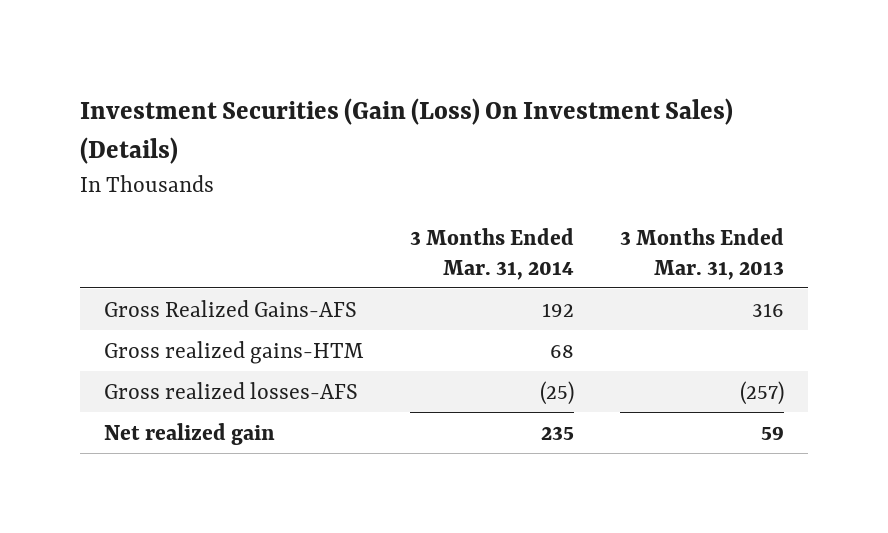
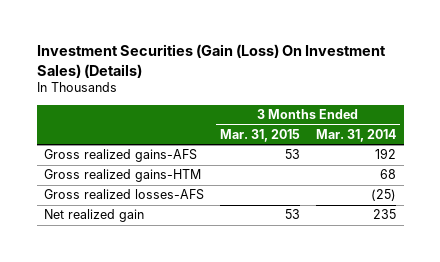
- | 3 Months Ended Mar. 31, 2014 | 3 Months Ended Mar. 31, 2013
+ | 3 Months Ended Mar. 31, 2015 | 3 Months Ended Mar. 31, 2014
- Gross Realized Gains-AFS | 192 | 316
+ Gross realized gains-AFS | 53 | 192

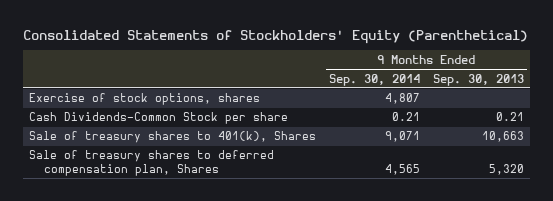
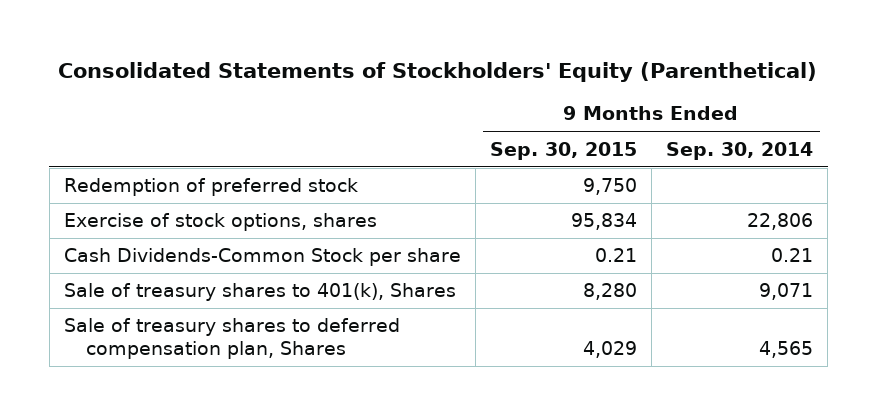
- | 9 Months Ended Sep. 30, 2014 | 9 Months Ended Sep. 30, 2013
+ | 9 Months Ended Sep. 30, 2015 | 9 Months Ended Sep. 30, 2014
- Exercise of stock options, shares | 4,807 |
+ Redemption of preferred stock | 9,750 |
+ Exercise of stock options, shares | 95,834 | 22,806

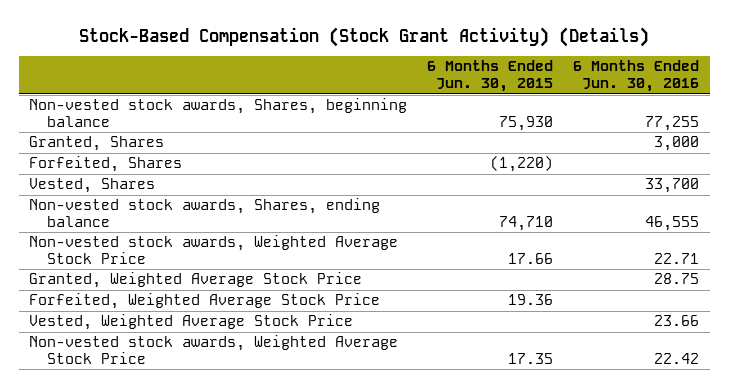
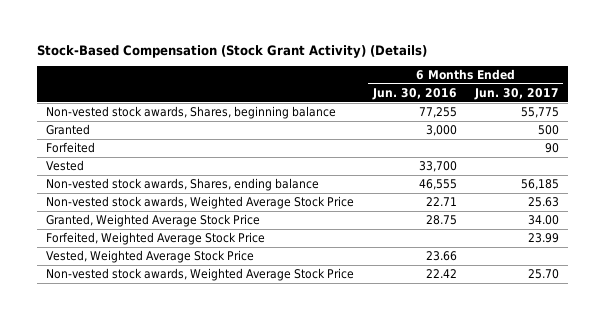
- | 6 Months Ended Jun. 30, 2015 | 6 Months Ended Jun. 30, 2016
+ | 6 Months Ended Jun. 30, 2016 | 6 Months Ended Jun. 30, 2017
- Granted, Shares | | 3,000
- Forfeited, Shares | (1,220) |
- Vested, Shares | | 33,700
+ Granted | 3,000 | 500
+ Forfeited | | 90
+ Vested | 33,700 |

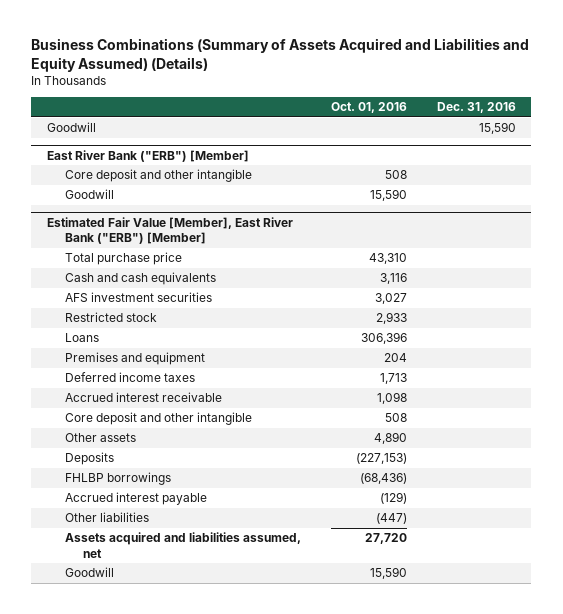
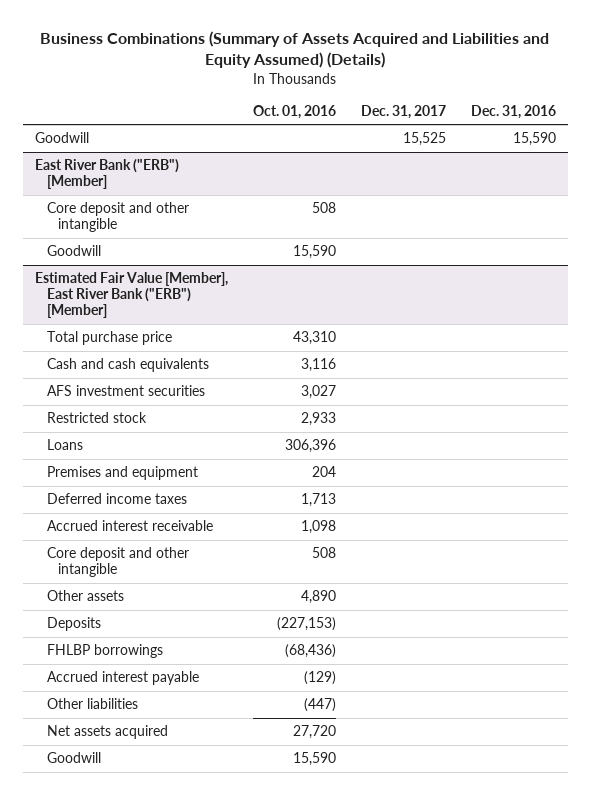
- | Oct. 01, 2016 | Dec. 31, 2016
+ | Oct. 01, 2016 | Dec. 31, 2017 | Dec. 31, 2016
@ Estimated Fair Value [Member], East River Bank ("ERB") [Member]
- Assets acquired and liabilities assumed, net | 27,720 |
+ Net assets acquired | 27,720 | |

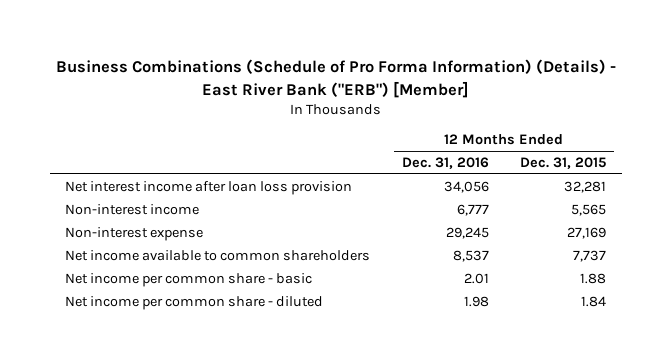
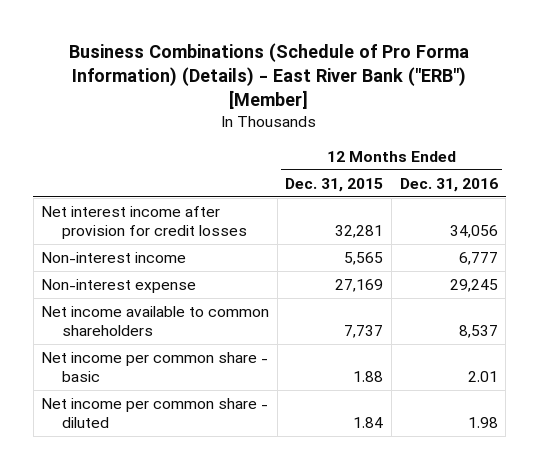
- | 12 Months Ended Dec. 31, 2016 | 12 Months Ended Dec. 31, 2015
+ | 12 Months Ended Dec. 31, 2015 | 12 Months Ended Dec. 31, 2016
- Net interest income after loan loss provision | 34,056 | 32,281
+ Net interest income after provision for credit losses | 32,281 | 34,056

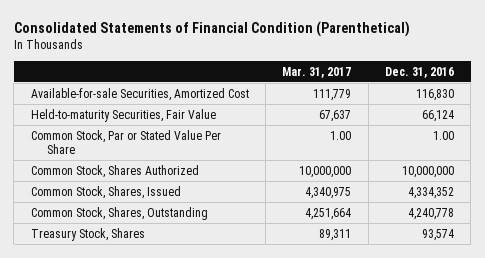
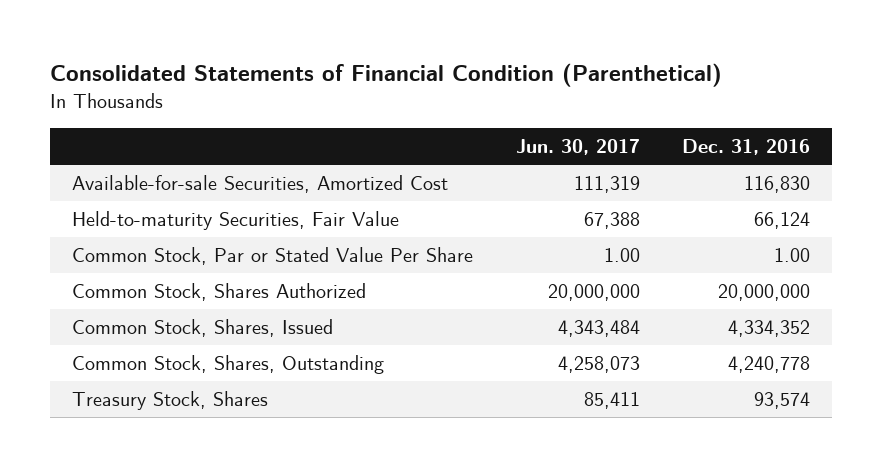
- | Mar. 31, 2017 | Dec. 31, 2016
+ | Jun. 30, 2017 | Dec. 31, 2016
- Common Stock, Shares Authorized | 10,000,000 | 10,000,000
+ Common Stock, Shares Authorized | 20,000,000 | 20,000,000

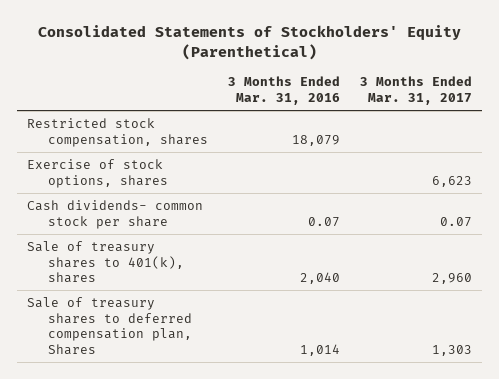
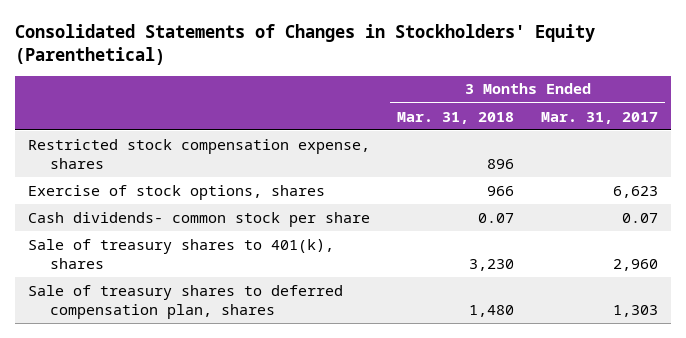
- Consolidated Statements of Stockholders' Equity (Parenthetical)
+ Consolidated Statements of Changes in Stockholders' Equity (Parenthetical)
- | 3 Months Ended Mar. 31, 2016 | 3 Months Ended Mar. 31, 2017
+ | 3 Months Ended Mar. 31, 2018 | 3 Months Ended Mar. 31, 2017
- Restricted stock compensation, shares | 18,079 |
+ Restricted stock compensation expense, shares | 896 |
- Sale of treasury shares to deferred compensation plan, Shares | 1,014 | 1,303
+ Sale of treasury shares to deferred compensation plan, shares | 1,480 | 1,303

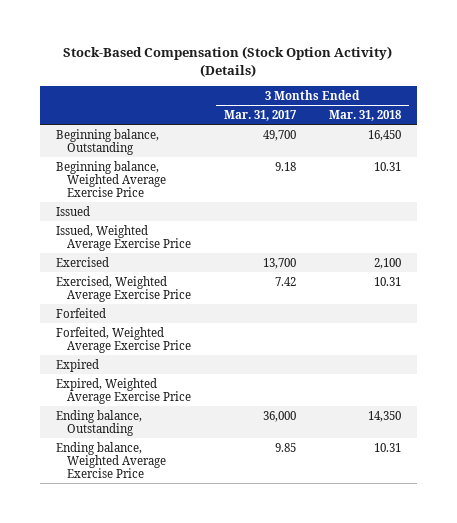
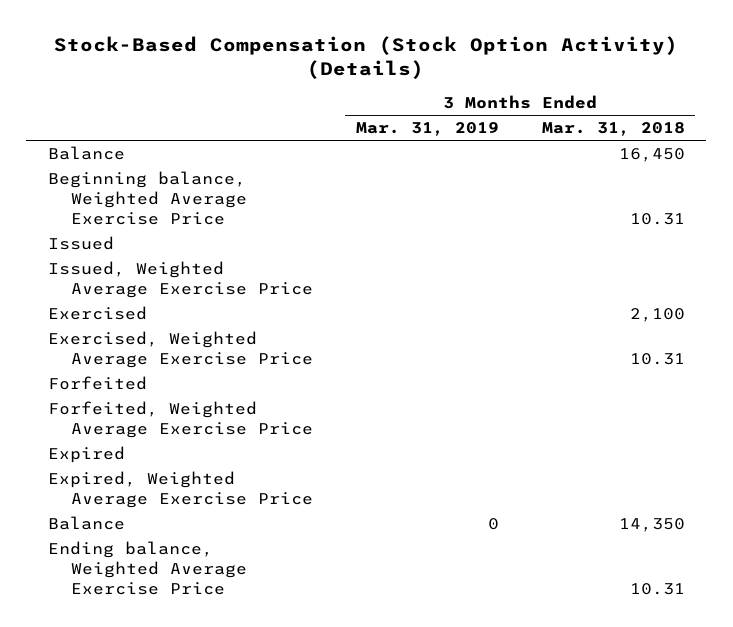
- | 3 Months Ended Mar. 31, 2017 | 3 Months Ended Mar. 31, 2018
+ | 3 Months Ended Mar. 31, 2019 | 3 Months Ended Mar. 31, 2018
- Beginning balance, Outstanding | 49,700 | 16,450
+ Balance | | 16,450
- Ending balance, Outstanding | 36,000 | 14,350
+ Balance | 0 | 14,350

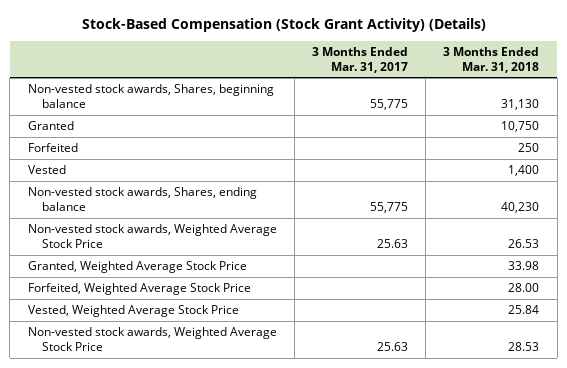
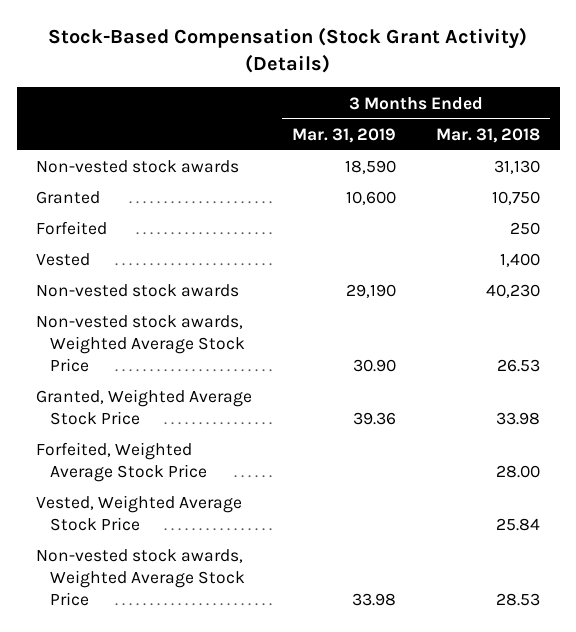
- | 3 Months Ended Mar. 31, 2017 | 3 Months Ended Mar. 31, 2018
+ | 3 Months Ended Mar. 31, 2019 | 3 Months Ended Mar. 31, 2018
- Non-vested stock awards, Shares, beginning balance | 55,775 | 31,130
+ Non-vested stock awards | 18,590 | 31,130
- Non-vested stock awards, Shares, ending balance | 55,775 | 40,230
+ Non-vested stock awards | 29,190 | 40,230

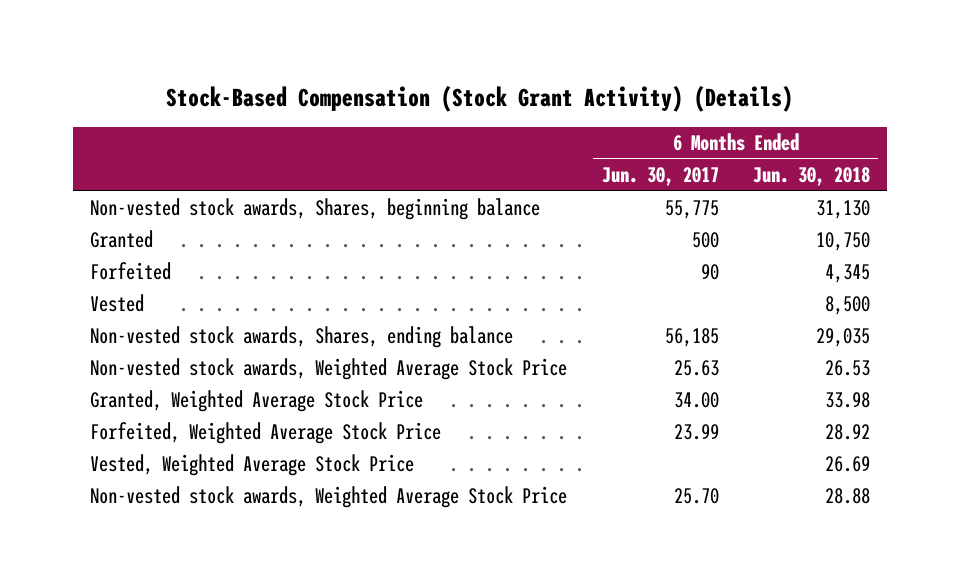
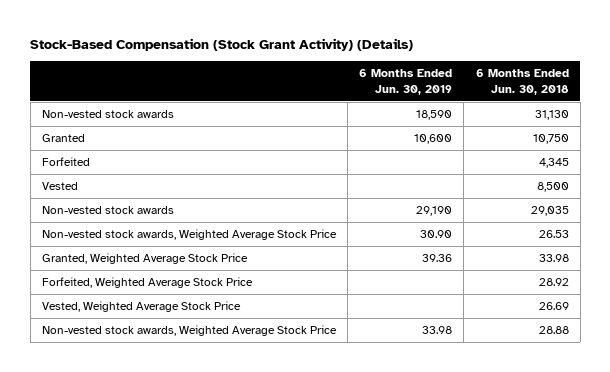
- | 6 Months Ended Jun. 30, 2017 | 6 Months Ended Jun. 30, 2018
+ | 6 Months Ended Jun. 30, 2019 | 6 Months Ended Jun. 30, 2018
- Non-vested stock awards, Shares, beginning balance | 55,775 | 31,130
+ Non-vested stock awards | 18,590 | 31,130
- Non-vested stock awards, Shares, ending balance | 56,185 | 29,035
+ Non-vested stock awards | 29,190 | 29,035

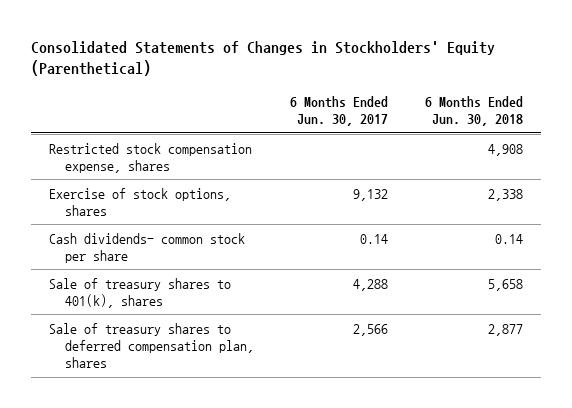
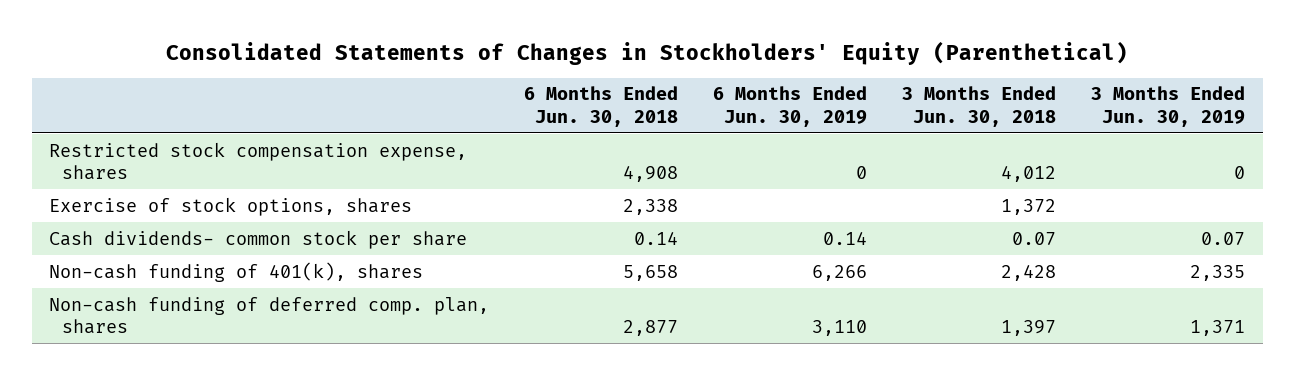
- | 6 Months Ended Jun. 30, 2017 | 6 Months Ended Jun. 30, 2018
+ | 6 Months Ended Jun. 30, 2018 | 6 Months Ended Jun. 30, 2019 | 3 Months Ended Jun. 30, 2018 | 3 Months Ended Jun. 30, 2019
- Sale of treasury shares to 401(k), shares | 4,288 | 5,658
- Sale of treasury shares to deferred compensation plan, shares | 2,566 | 2,877
+ Non-cash funding of 401(k), shares | 5,658 | 6,266 | 2,428 | 2,335
+ Non-cash funding of deferred comp. plan, shares | 2,877 | 3,110 | 1,397 | 1,371

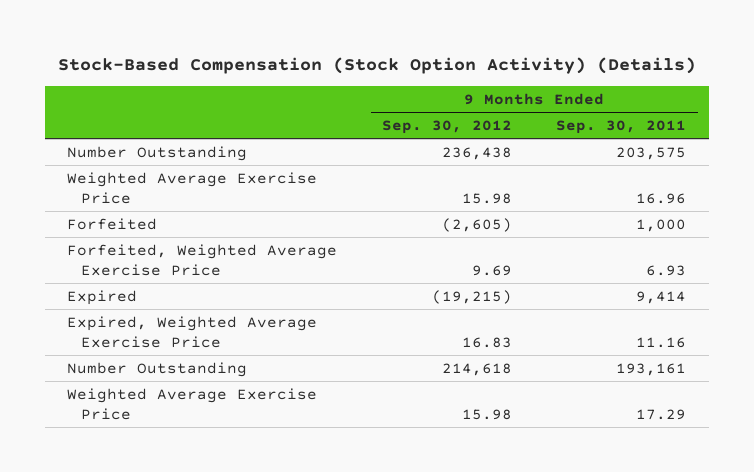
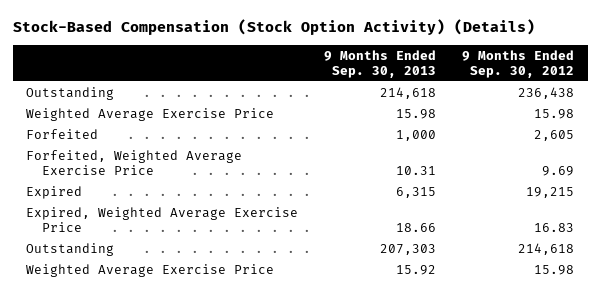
- | 9 Months Ended Sep. 30, 2012 | 9 Months Ended Sep. 30, 2011
+ | 9 Months Ended Sep. 30, 2013 | 9 Months Ended Sep. 30, 2012
- Number Outstanding | 236,438 | 203,575
+ Outstanding | 214,618 | 236,438
- Forfeited | (2,605) | 1,000
+ Forfeited | 1,000 | 2,605
- Expired | (19,215) | 9,414
+ Expired | 6,315 | 19,215
- Number Outstanding | 214,618 | 193,161
+ Outstanding | 207,303 | 214,618

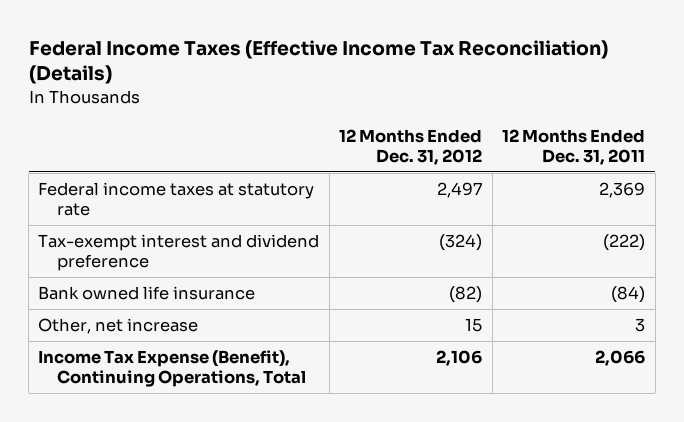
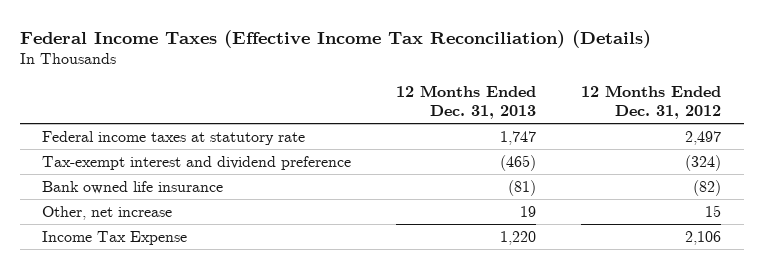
- | 12 Months Ended Dec. 31, 2012 | 12 Months Ended Dec. 31, 2011
+ | 12 Months Ended Dec. 31, 2013 | 12 Months Ended Dec. 31, 2012
- Income Tax Expense (Benefit), Continuing Operations, Total | 2,106 | 2,066
+ Income Tax Expense | 1,220 | 2,106

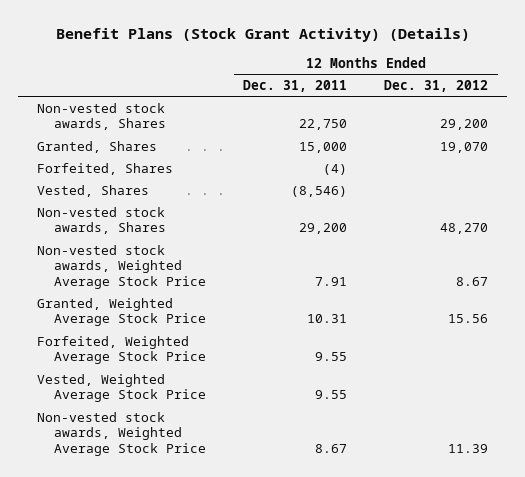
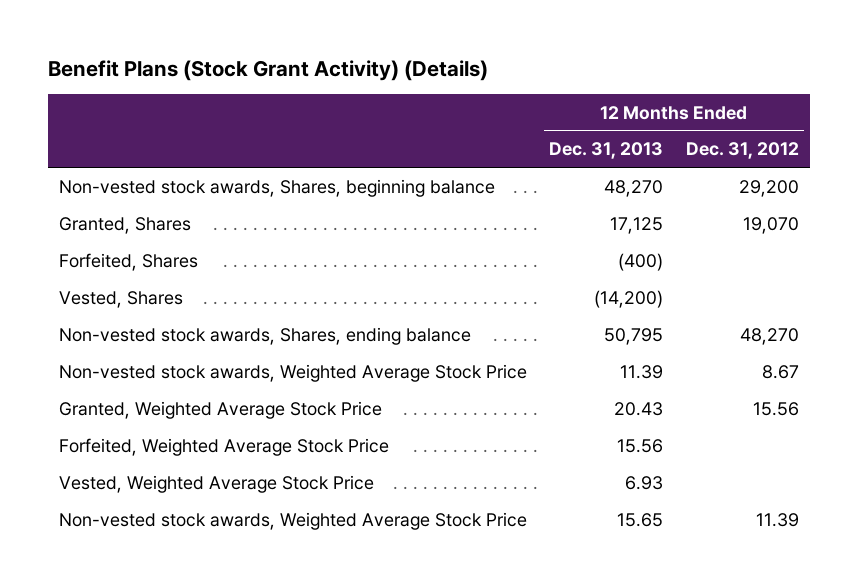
- | 12 Months Ended Dec. 31, 2011 | 12 Months Ended Dec. 31, 2012
+ | 12 Months Ended Dec. 31, 2013 | 12 Months Ended Dec. 31, 2012
- Non-vested stock awards, Shares | 22,750 | 29,200
+ Non-vested stock awards, Shares, beginning balance | 48,270 | 29,200
- Non-vested stock awards, Shares | 29,200 | 48,270
+ Non-vested stock awards, Shares, ending balance | 50,795 | 48,270

